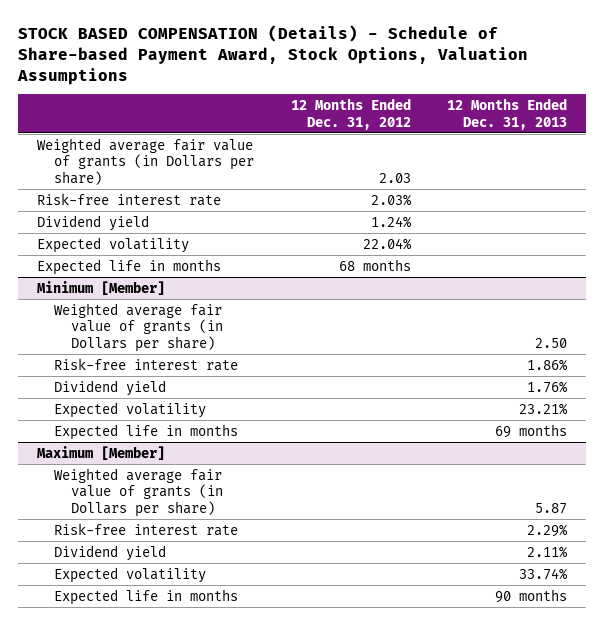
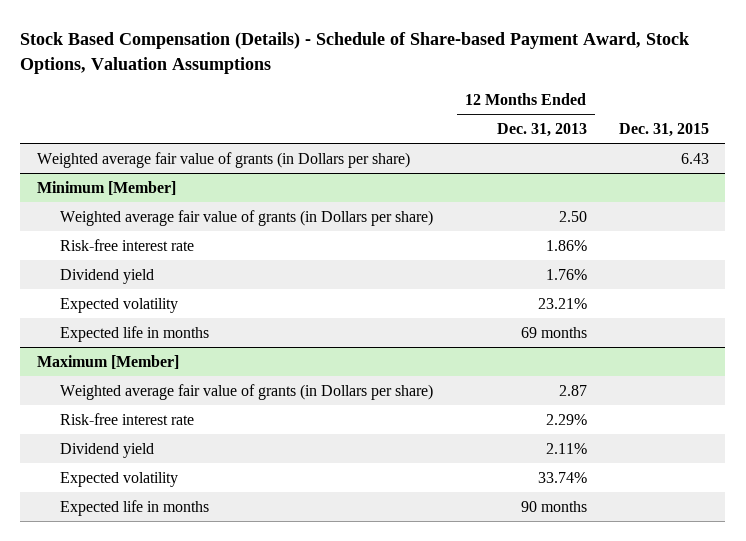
- STOCK BASED COMPENSATION (Details) - Schedule of Share-based Payment Award, Stock Options, Valuation Assumptions
+ Stock Based Compensation (Details) - Schedule of Share-based Payment Award, Stock Options, Valuation Assumptions
- | 12 Months Ended Dec. 31, 2012 | 12 Months Ended Dec. 31, 2013
+ | 12 Months Ended Dec. 31, 2013 | Dec. 31, 2015
- Risk-free interest rate | 2.03% |
- Dividend yield | 1.24% |
- Expected volatility | 22.04% |
- Expected life in months | 68 months |
@ Maximum [Member]
- Weighted average fair value of grants (in Dollars per share) | | 5.87
+ Weighted average fair value of grants (in Dollars per share) | 2.87 |

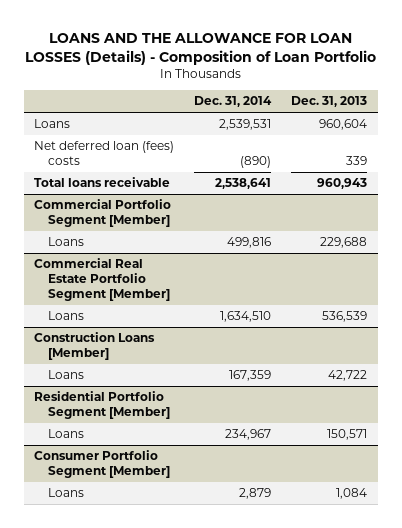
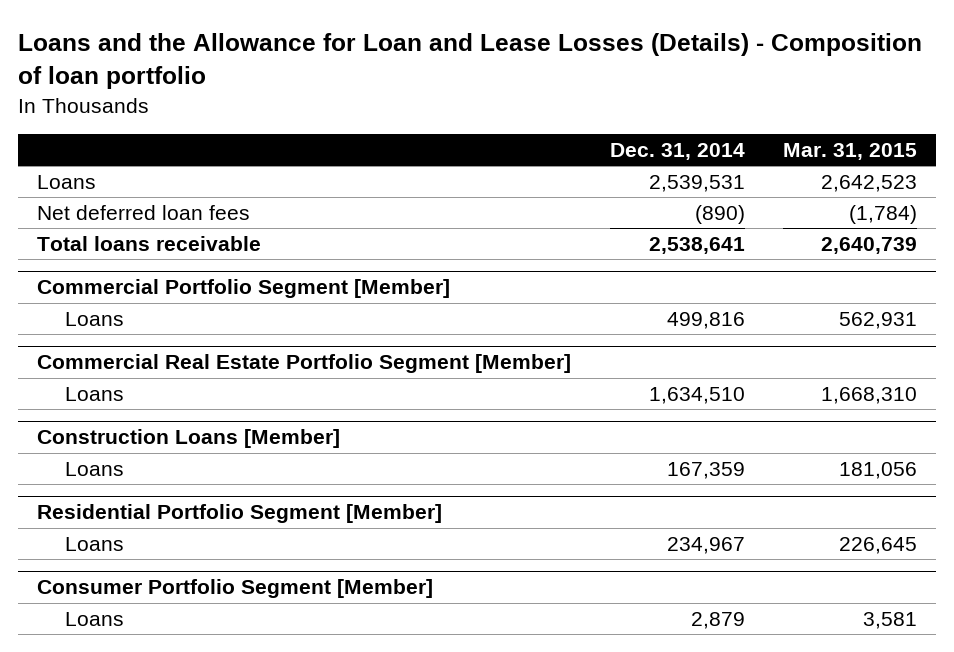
- LOANS AND THE ALLOWANCE FOR LOAN LOSSES (Details) - Composition of Loan Portfolio
+ Loans and the Allowance for Loan and Lease Losses (Details) - Composition of loan portfolio
- | Dec. 31, 2014 | Dec. 31, 2013
+ | Dec. 31, 2014 | Mar. 31, 2015
- Net deferred loan (fees) costs | (890) | 339
+ Net deferred loan fees | (890) | (1,784)

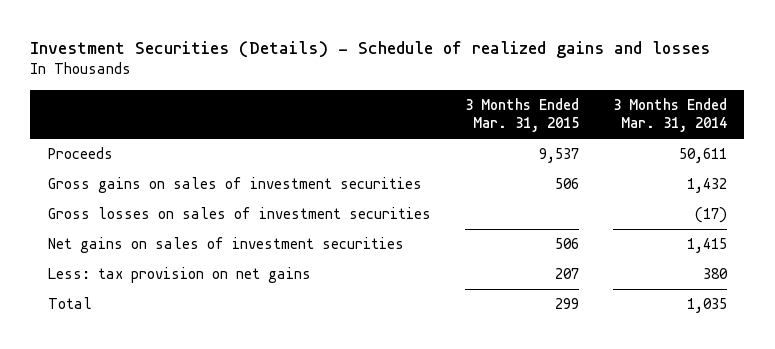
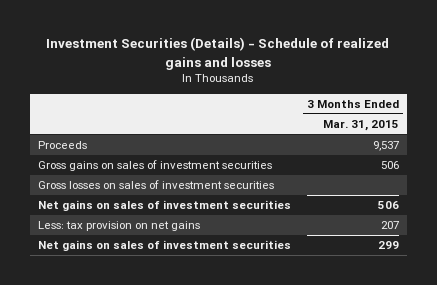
- | 3 Months Ended Mar. 31, 2015 | 3 Months Ended Mar. 31, 2014
+ | 3 Months Ended Mar. 31, 2015
- Total | 299 | 1,035
+ Net gains on sales of investment securities | 299

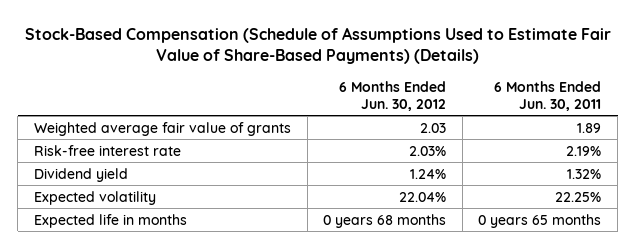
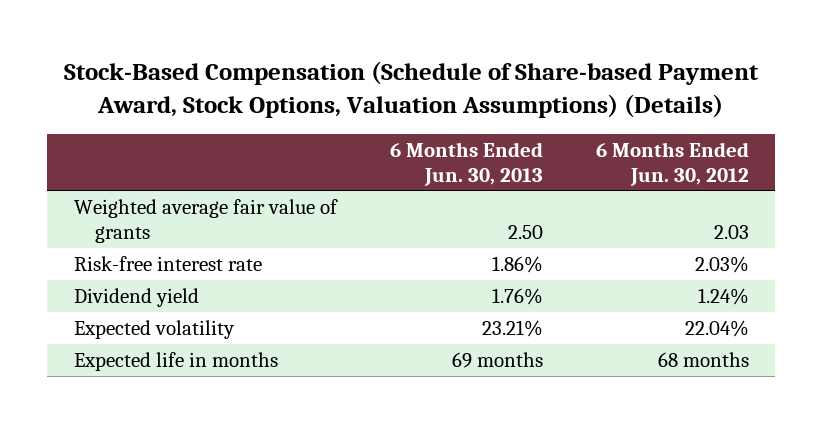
- Stock-Based Compensation (Schedule of Assumptions Used to Estimate Fair Value of Share-Based Payments) (Details)
+ Stock-Based Compensation (Schedule of Share-based Payment Award, Stock Options, Valuation Assumptions) (Details)
- | 6 Months Ended Jun. 30, 2012 | 6 Months Ended Jun. 30, 2011
+ | 6 Months Ended Jun. 30, 2013 | 6 Months Ended Jun. 30, 2012
- Expected life in months | 0 years 68 months | 0 years 65 months
+ Expected life in months | 69 months | 68 months

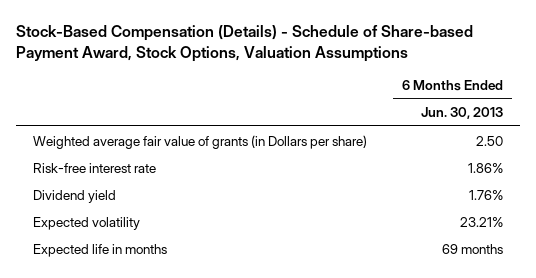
- Stock-Based Compensation (Schedule of Share-based Payment Award, Stock Options, Valuation Assumptions) (Details)
+ Stock-Based Compensation (Details) - Schedule of Share-based Payment Award, Stock Options, Valuation Assumptions
- | 6 Months Ended Jun. 30, 2013 | 6 Months Ended Jun. 30, 2012
+ | 6 Months Ended Jun. 30, 2013
- Weighted average fair value of grants | 2.50 | 2.03
+ Weighted average fair value of grants (in Dollars per share) | 2.50

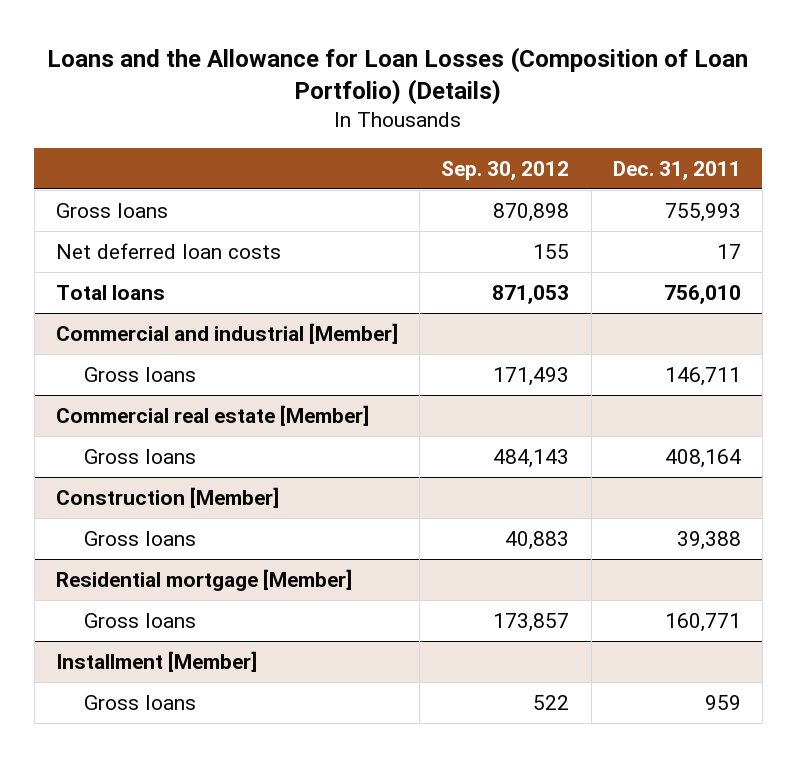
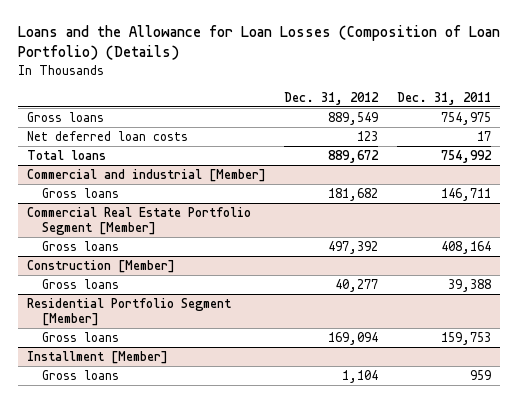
- | Sep. 30, 2012 | Dec. 31, 2011
+ | Dec. 31, 2012 | Dec. 31, 2011
- Gross loans | 870,898 | 755,993
+ Gross loans | 889,549 | 754,975
- Total loans | 871,053 | 756,010
+ Total loans | 889,672 | 754,992
- Commercial real estate [Member]
+ Commercial Real Estate Portfolio Segment [Member]
- Residential mortgage [Member]
- Gross loans | 173,857 | 160,771
+ Residential Portfolio Segment [Member]
+ Gross loans | 169,094 | 159,753

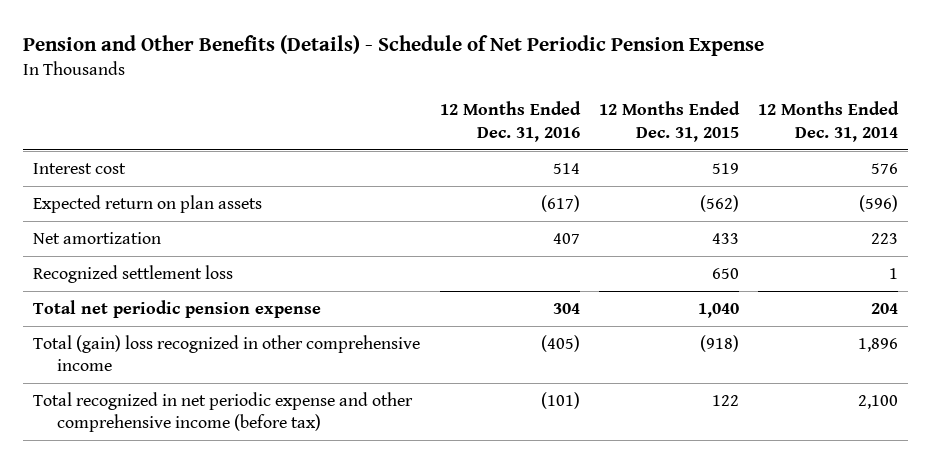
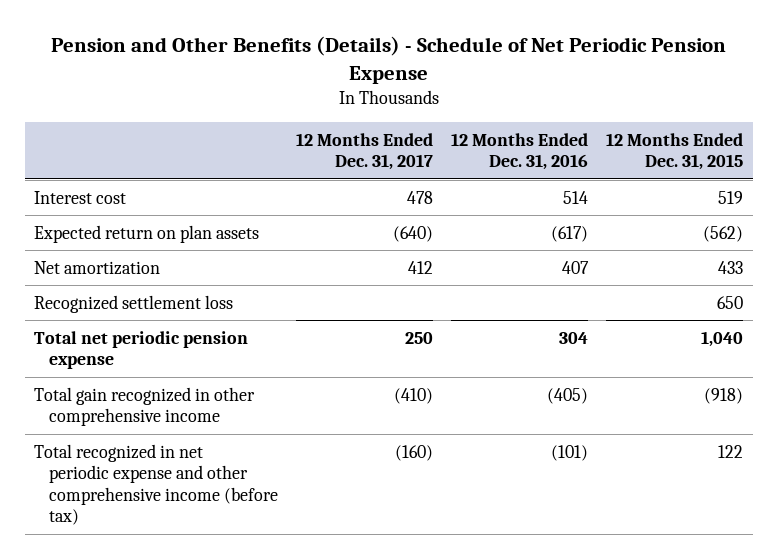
- | 12 Months Ended Dec. 31, 2016 | 12 Months Ended Dec. 31, 2015 | 12 Months Ended Dec. 31, 2014
+ | 12 Months Ended Dec. 31, 2017 | 12 Months Ended Dec. 31, 2016 | 12 Months Ended Dec. 31, 2015
- Total (gain) loss recognized in other comprehensive income | (405) | (918) | 1,896
+ Total gain recognized in other comprehensive income | (410) | (405) | (918)

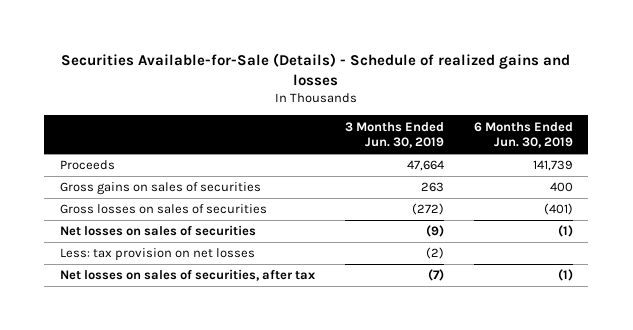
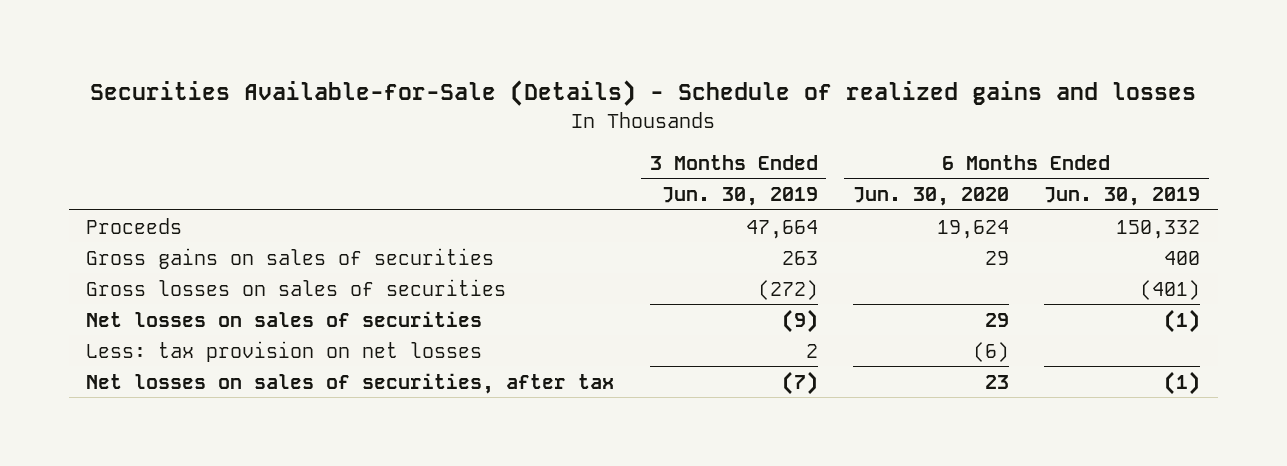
- | 3 Months Ended Jun. 30, 2019 | 6 Months Ended Jun. 30, 2019
+ | 3 Months Ended Jun. 30, 2019 | 6 Months Ended Jun. 30, 2020 | 6 Months Ended Jun. 30, 2019
- Proceeds | 47,664 | 141,739
+ Proceeds | 47,664 | 19,624 | 150,332
- Less: tax provision on net losses | (2) |
+ Less: tax provision on net losses | 2 | (6) |

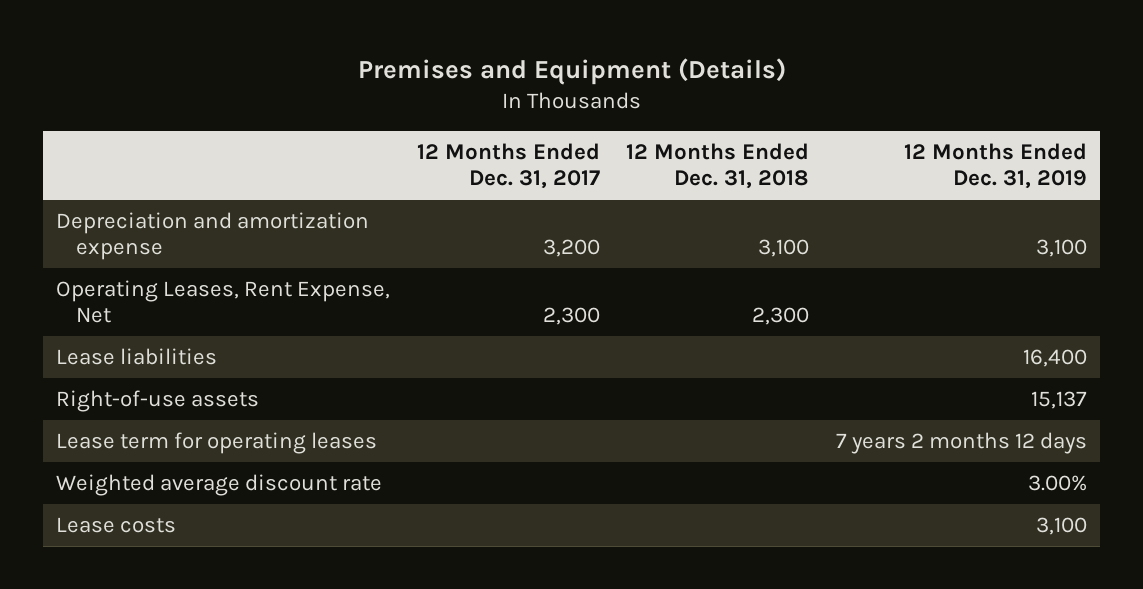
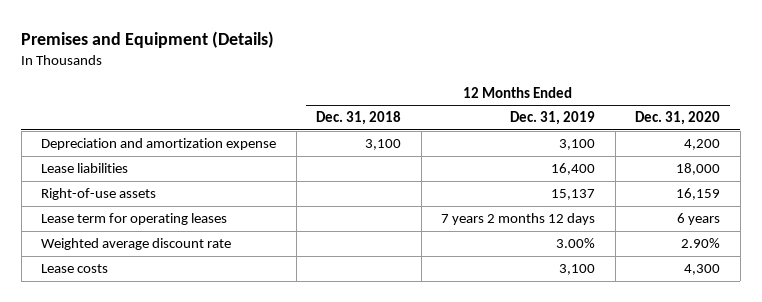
- | 12 Months Ended Dec. 31, 2017 | 12 Months Ended Dec. 31, 2018 | 12 Months Ended Dec. 31, 2019
+ | 12 Months Ended Dec. 31, 2018 | 12 Months Ended Dec. 31, 2019 | 12 Months Ended Dec. 31, 2020
- Operating Leases, Rent Expense, Net | 2,300 | 2,300 |

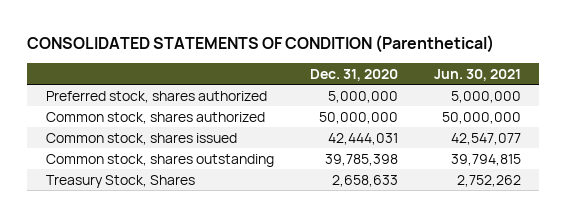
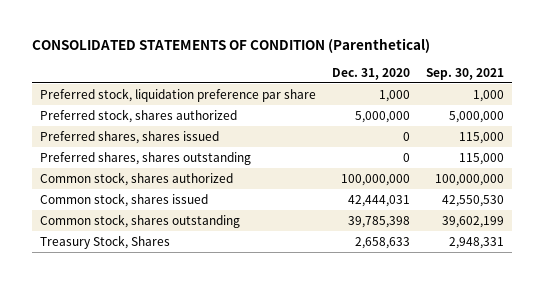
- | Dec. 31, 2020 | Jun. 30, 2021
+ | Dec. 31, 2020 | Sep. 30, 2021
+ Preferred stock, liquidation preference par share | 1,000 | 1,000
- Common stock, shares authorized | 50,000,000 | 50,000,000
+ Preferred shares, shares issued | 0 | 115,000
+ Preferred shares, shares outstanding | 0 | 115,000
+ Common stock, shares authorized | 100,000,000 | 100,000,000

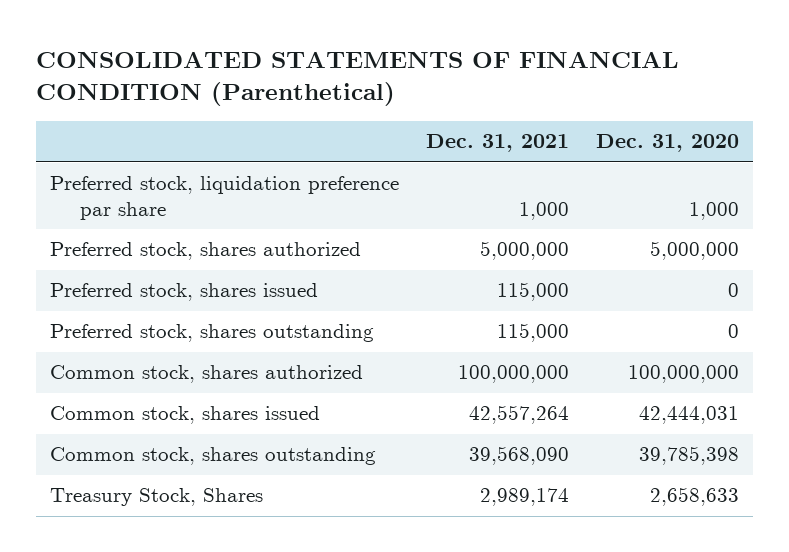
- CONSOLIDATED STATEMENTS OF CONDITION (Parenthetical)
+ CONSOLIDATED STATEMENTS OF FINANCIAL CONDITION (Parenthetical)
- | Dec. 31, 2020 | Sep. 30, 2021
+ | Dec. 31, 2021 | Dec. 31, 2020
- Preferred shares, shares issued | 0 | 115,000
- Preferred shares, shares outstanding | 0 | 115,000
+ Preferred stock, shares issued | 115,000 | 0
+ Preferred stock, shares outstanding | 115,000 | 0

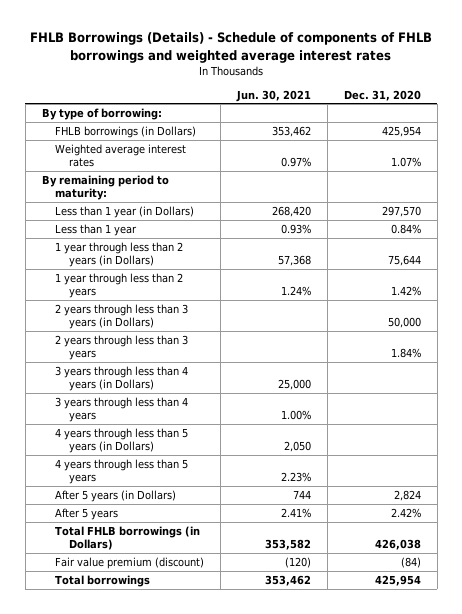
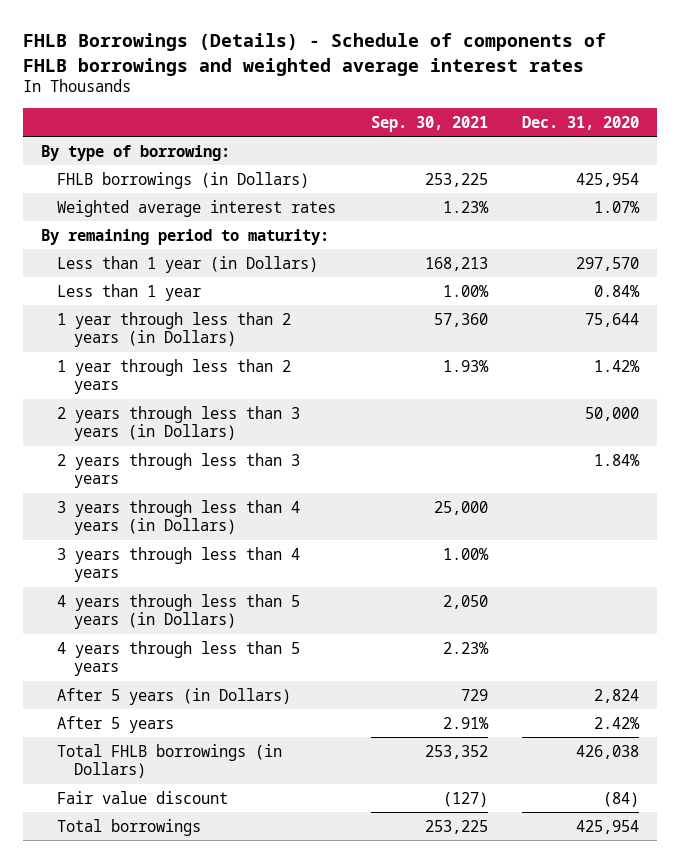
- | Jun. 30, 2021 | Dec. 31, 2020
+ | Sep. 30, 2021 | Dec. 31, 2020
- Fair value premium (discount) | (120) | (84)
+ Fair value discount | (127) | (84)

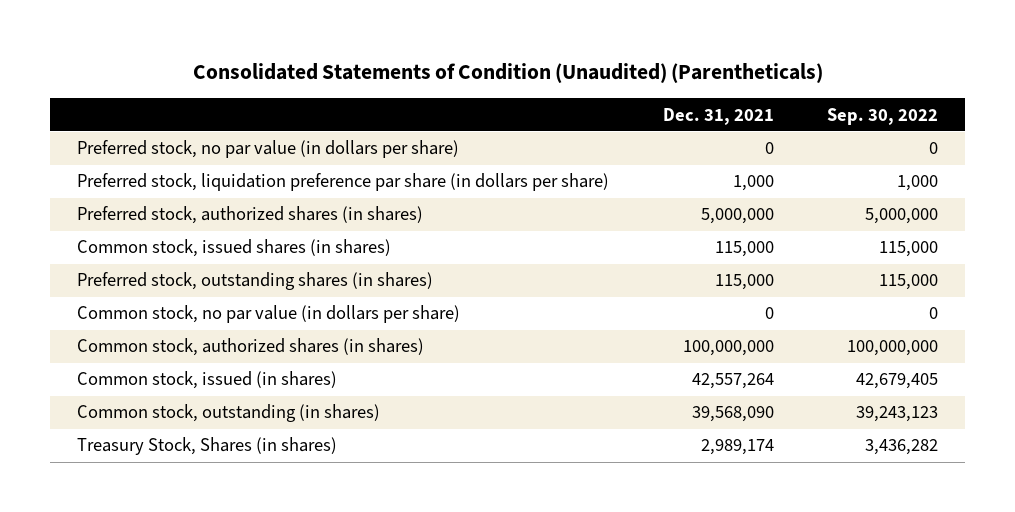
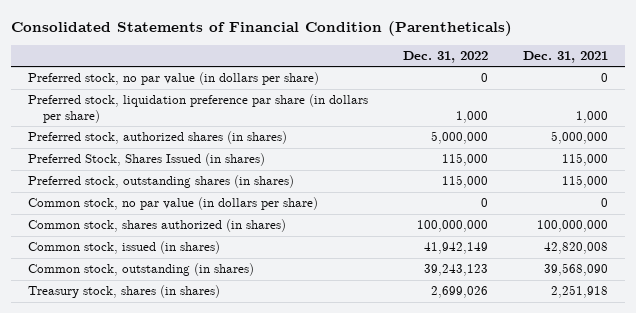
- Consolidated Statements of Condition (Unaudited) (Parentheticals)
+ Consolidated Statements of Financial Condition (Parentheticals)
- | Dec. 31, 2021 | Sep. 30, 2022
+ | Dec. 31, 2022 | Dec. 31, 2021
- Common stock, issued shares (in shares) | 115,000 | 115,000
+ Preferred Stock, Shares Issued (in shares) | 115,000 | 115,000
- Common stock, authorized shares (in shares) | 100,000,000 | 100,000,000
- Common stock, issued (in shares) | 42,557,264 | 42,679,405
+ Common stock, shares authorized (in shares) | 100,000,000 | 100,000,000
+ Common stock, issued (in shares) | 41,942,149 | 42,820,008
- Treasury Stock, Shares (in shares) | 2,989,174 | 3,436,282
+ Treasury stock, shares (in shares) | 2,699,026 | 2,251,918

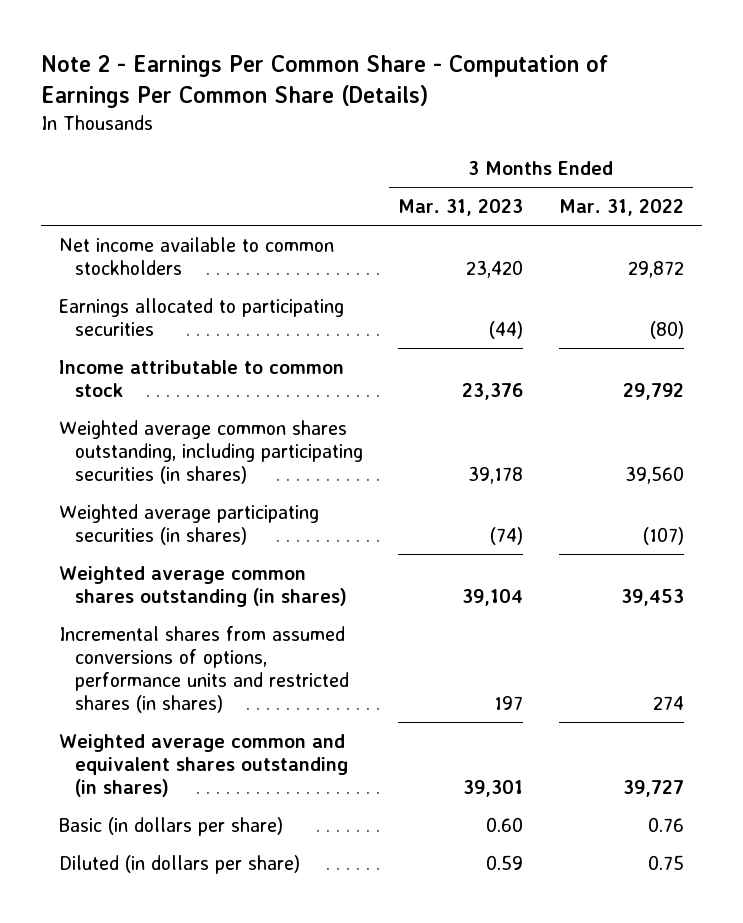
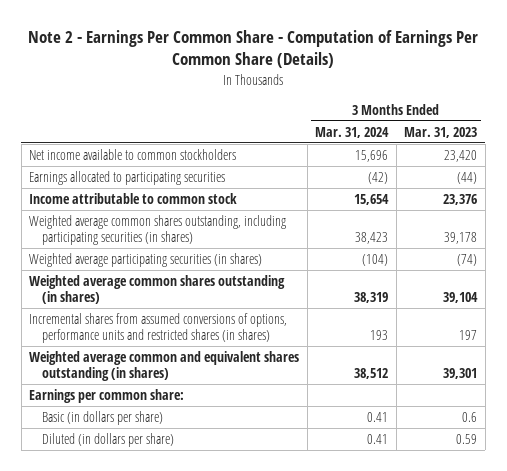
- | 3 Months Ended Mar. 31, 2023 | 3 Months Ended Mar. 31, 2022
+ | 3 Months Ended Mar. 31, 2024 | 3 Months Ended Mar. 31, 2023
- Basic (in dollars per share) | 0.60 | 0.76
+ Earnings per common share:
+ Basic (in dollars per share) | 0.41 | 0.6

